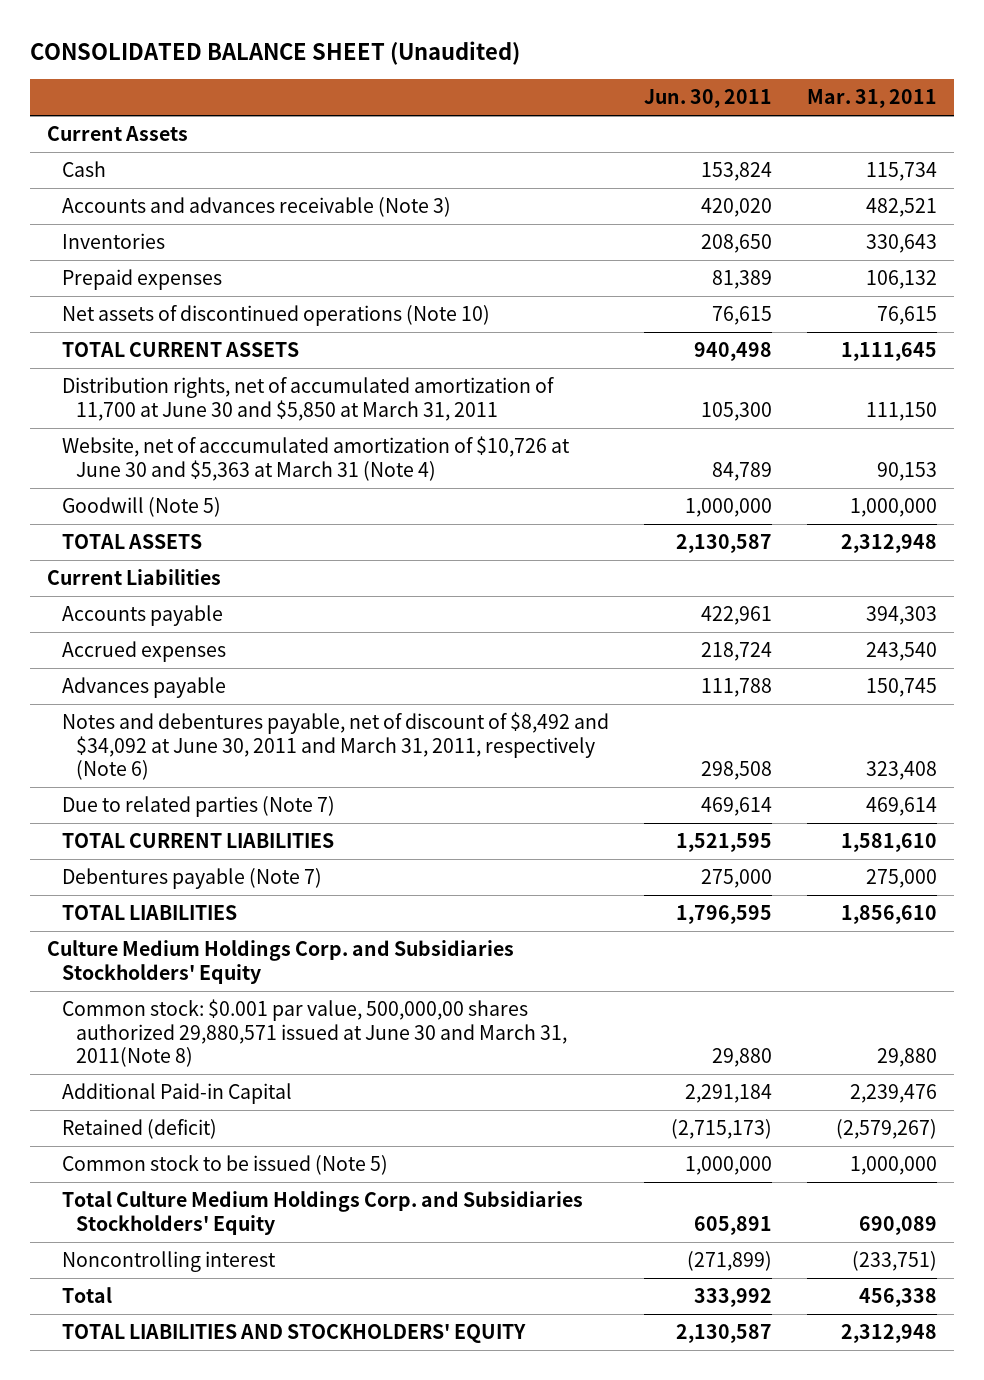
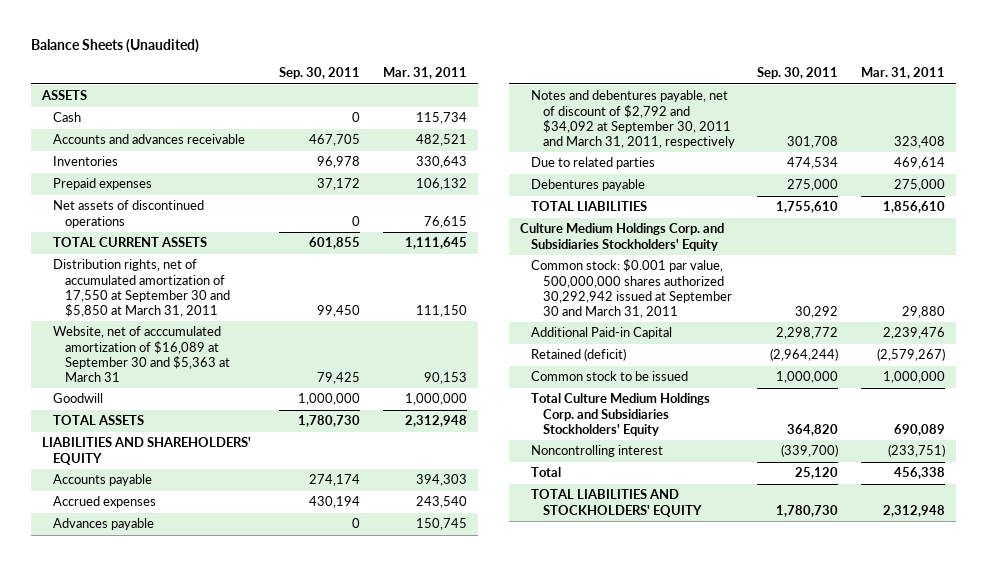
- CONSOLIDATED BALANCE SHEET (Unaudited)
+ Balance Sheets (Unaudited)
- | Jun. 30, 2011 | Mar. 31, 2011
+ | Sep. 30, 2011 | Mar. 31, 2011
- Current Assets
+ ASSETS
- Accounts and advances receivable (Note 3) | 420,020 | 482,521
+ Accounts and advances receivable | 467,705 | 482,521
- Net assets of discontinued operations (Note 10) | 76,615 | 76,615
+ Net assets of discontinued operations | 0 | 76,615
- Distribution rights, net of accumulated amortization of 11,700 at June 30 and $5,850 at March 31, 2011 | 105,300 | 111,150
- Website, net of acccumulated amortization of $10,726 at June 30 and $5,363 at March 31 (Note 4) | 84,789 | 90,153
- Goodwill (Note 5) | 1,000,000 | 1,000,000
+ Distribution rights, net of accumulated amortization of 17,550 at September 30 and $5,850 at March 31, 2011 | 99,450 | 111,150
+ Website, net of acccumulated amortization of $16,089 at September 30 and $5,363 at March 31 | 79,425 | 90,153
+ Goodwill | 1,000,000 | 1,000,000
- Current Liabilities
+ LIABILITIES AND SHAREHOLDERS' EQUITY
- Notes and debentures payable, net of discount of $8,492 and $34,092 at June 30, 2011 and March 31, 2011, respectively (Note 6) | 298,508 | 323,408
- Due to related parties (Note 7) | 469,614 | 469,614
- TOTAL CURRENT LIABILITIES | 1,521,595 | 1,581,610
- Debentures payable (Note 7) | 275,000 | 275,000
+ Notes and debentures payable, net of discount of $2,792 and $34,092 at September 30, 2011 and March 31, 2011, respectively | 301,708 | 323,408
+ Due to related parties | 474,534 | 469,614
+ Debentures payable | 275,000 | 275,000
- Common stock: $0.001 par value, 500,000,00 shares authorized 29,880,571 issued at June 30 and March 31, 2011(Note 8) | 29,880 | 29,880
+ Common stock: $0.001 par value, 500,000,000 shares authorized 30,292,942 issued at September 30 and March 31, 2011 | 30,292 | 29,880
- Common stock to be issued (Note 5) | 1,000,000 | 1,000,000
+ Common stock to be issued | 1,000,000 | 1,000,000

